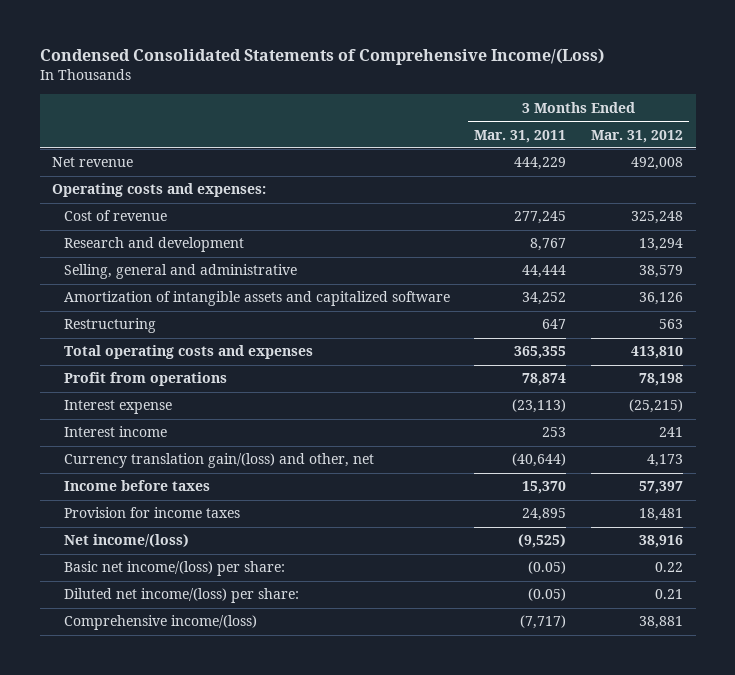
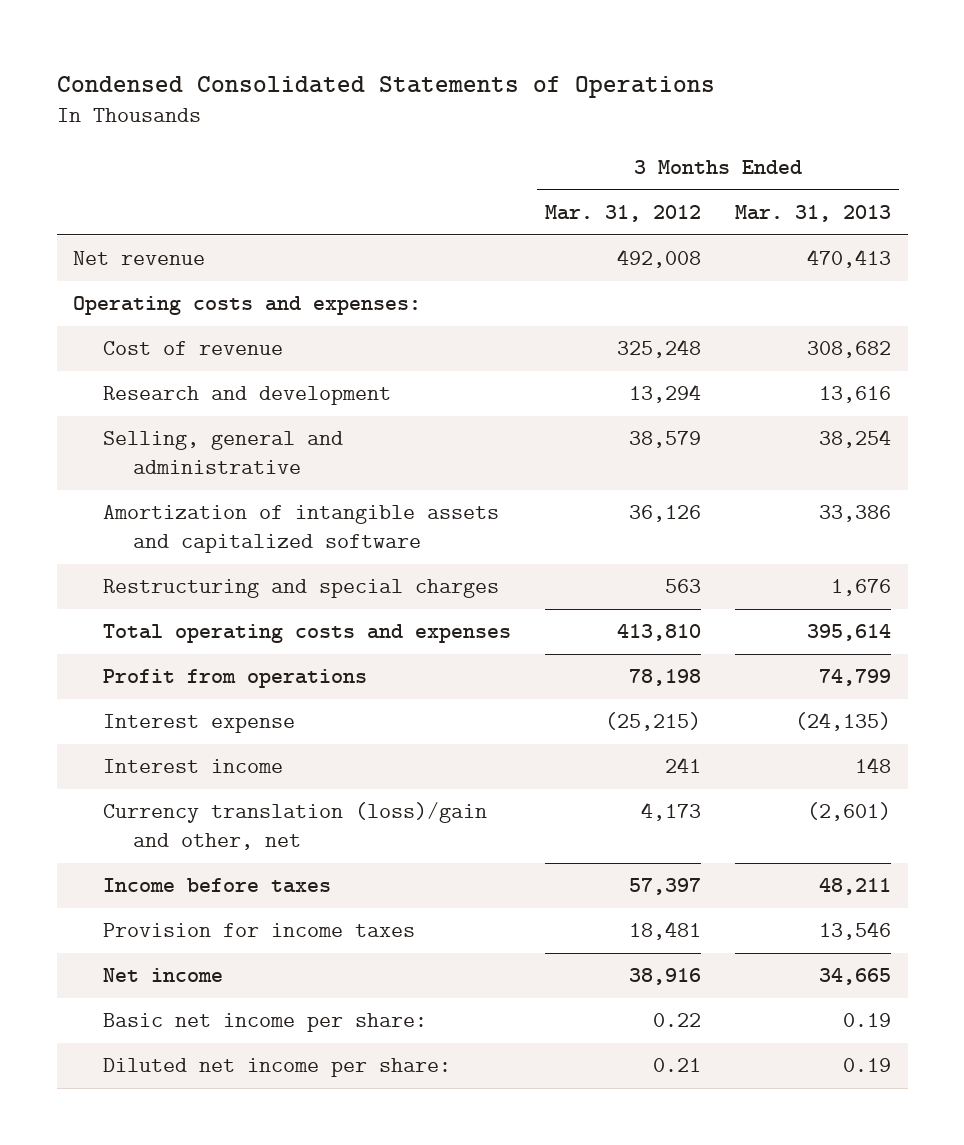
- Condensed Consolidated Statements of Comprehensive Income/(Loss)
+ Condensed Consolidated Statements of Operations
- | 3 Months Ended Mar. 31, 2011 | 3 Months Ended Mar. 31, 2012
+ | 3 Months Ended Mar. 31, 2012 | 3 Months Ended Mar. 31, 2013
- Restructuring | 647 | 563
+ Restructuring and special charges | 563 | 1,676
- Currency translation gain/(loss) and other, net | (40,644) | 4,173
+ Currency translation (loss)/gain and other, net | 4,173 | (2,601)
- Net income/(loss) | (9,525) | 38,916
- Basic net income/(loss) per share: | (0.05) | 0.22
- Diluted net income/(loss) per share: | (0.05) | 0.21
- Comprehensive income/(loss) | (7,717) | 38,881
+ Net income | 38,916 | 34,665
+ Basic net income per share: | 0.22 | 0.19
+ Diluted net income per share: | 0.21 | 0.19

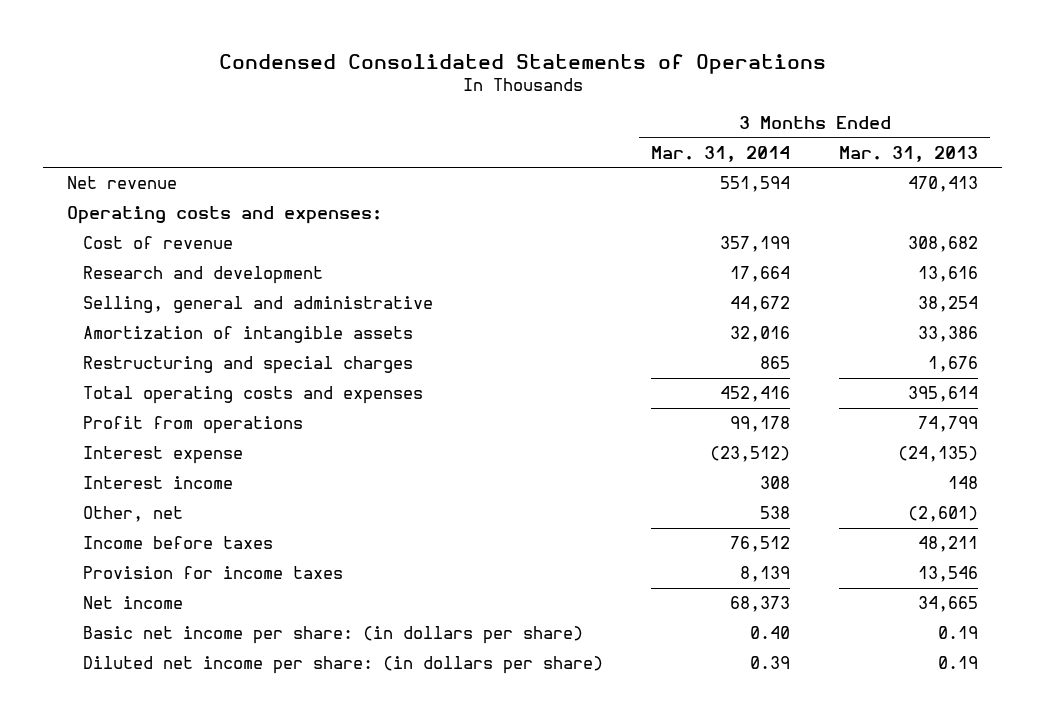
- | 3 Months Ended Mar. 31, 2012 | 3 Months Ended Mar. 31, 2013
+ | 3 Months Ended Mar. 31, 2014 | 3 Months Ended Mar. 31, 2013
- Amortization of intangible assets and capitalized software | 36,126 | 33,386
+ Amortization of intangible assets | 32,016 | 33,386
- Currency translation (loss)/gain and other, net | 4,173 | (2,601)
+ Other, net | 538 | (2,601)
- Basic net income per share: | 0.22 | 0.19
- Diluted net income per share: | 0.21 | 0.19
+ Basic net income per share: (in dollars per share) | 0.40 | 0.19
+ Diluted net income per share: (in dollars per share) | 0.39 | 0.19

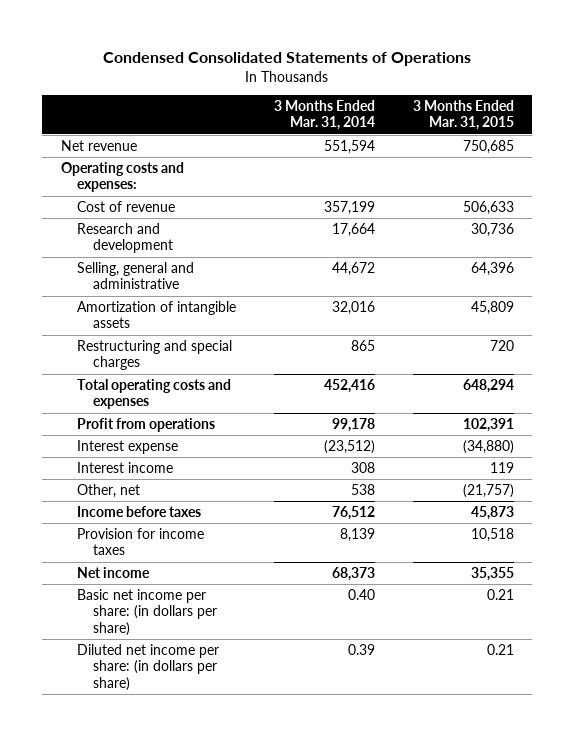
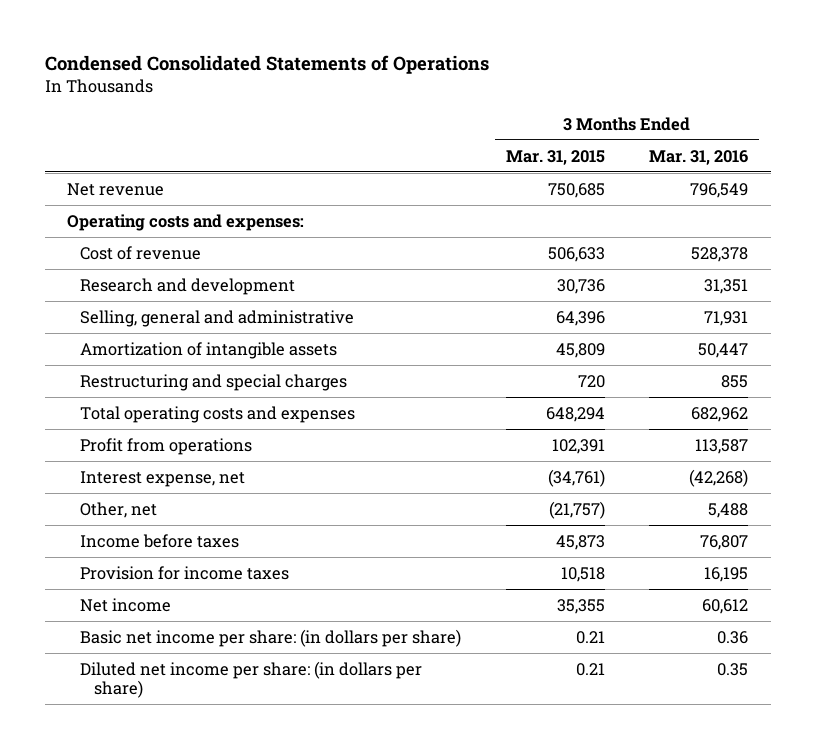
- | 3 Months Ended Mar. 31, 2014 | 3 Months Ended Mar. 31, 2015
+ | 3 Months Ended Mar. 31, 2015 | 3 Months Ended Mar. 31, 2016
- Interest expense | (23,512) | (34,880)
- Interest income | 308 | 119
+ Interest expense, net | (34,761) | (42,268)

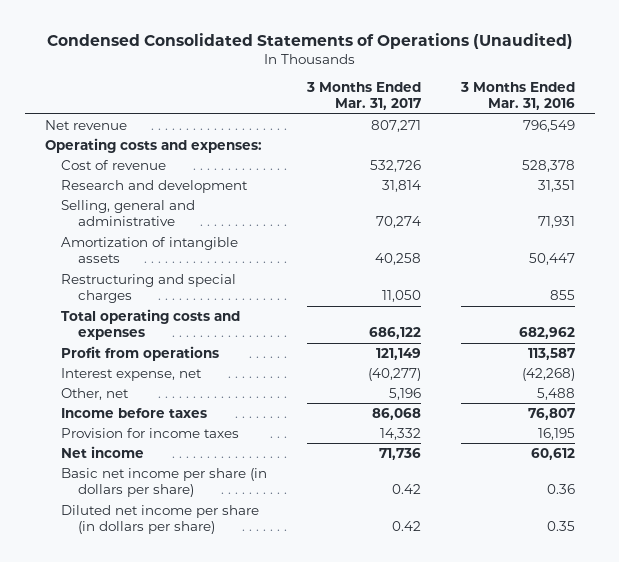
- Condensed Consolidated Statements of Operations
+ Condensed Consolidated Statements of Operations (Unaudited)
- | 3 Months Ended Mar. 31, 2015 | 3 Months Ended Mar. 31, 2016
+ | 3 Months Ended Mar. 31, 2017 | 3 Months Ended Mar. 31, 2016
- Basic net income per share: (in dollars per share) | 0.21 | 0.36
- Diluted net income per share: (in dollars per share) | 0.21 | 0.35
+ Basic net income per share (in dollars per share) | 0.42 | 0.36
+ Diluted net income per share (in dollars per share) | 0.42 | 0.35

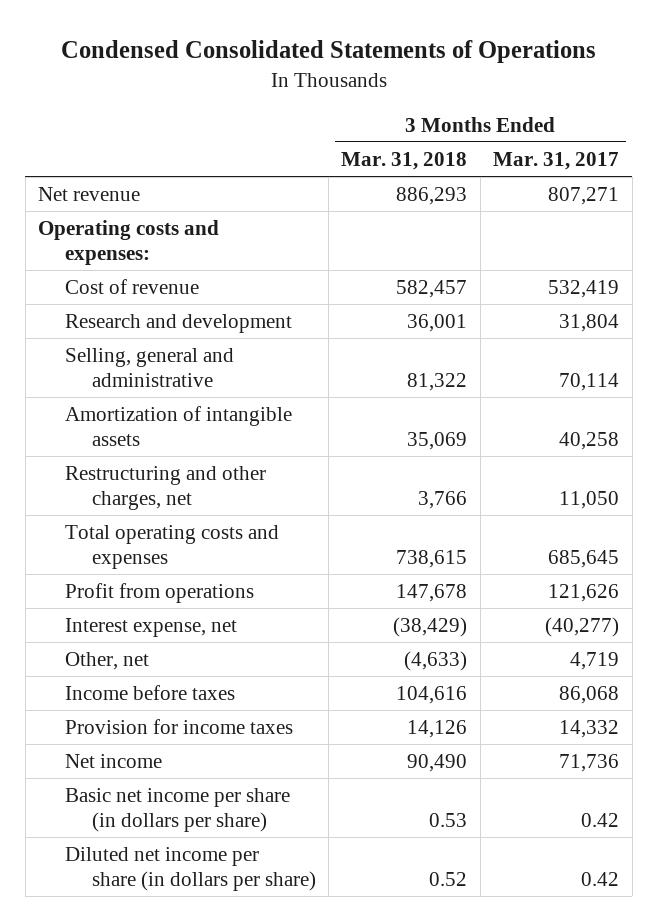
- Condensed Consolidated Statements of Operations (Unaudited)
+ Condensed Consolidated Statements of Operations
- | 3 Months Ended Mar. 31, 2017 | 3 Months Ended Mar. 31, 2016
+ | 3 Months Ended Mar. 31, 2018 | 3 Months Ended Mar. 31, 2017
- Cost of revenue | 532,726 | 528,378
- Research and development | 31,814 | 31,351
- Selling, general and administrative | 70,274 | 71,931
+ Cost of revenue | 582,457 | 532,419
+ Research and development | 36,001 | 31,804
+ Selling, general and administrative | 81,322 | 70,114
- Restructuring and special charges | 11,050 | 855
- Total operating costs and expenses | 686,122 | 682,962
- Profit from operations | 121,149 | 113,587
+ Restructuring and other charges, net | 3,766 | 11,050
+ Total operating costs and expenses | 738,615 | 685,645
+ Profit from operations | 147,678 | 121,626
- Other, net | 5,196 | 5,488
+ Other, net | (4,633) | 4,719

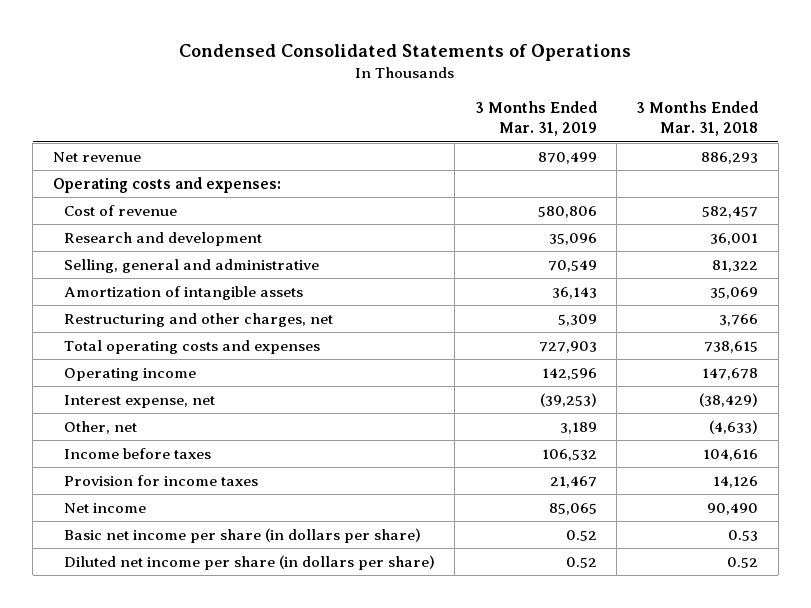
- | 3 Months Ended Mar. 31, 2018 | 3 Months Ended Mar. 31, 2017
+ | 3 Months Ended Mar. 31, 2019 | 3 Months Ended Mar. 31, 2018
- Profit from operations | 147,678 | 121,626
+ Operating income | 142,596 | 147,678

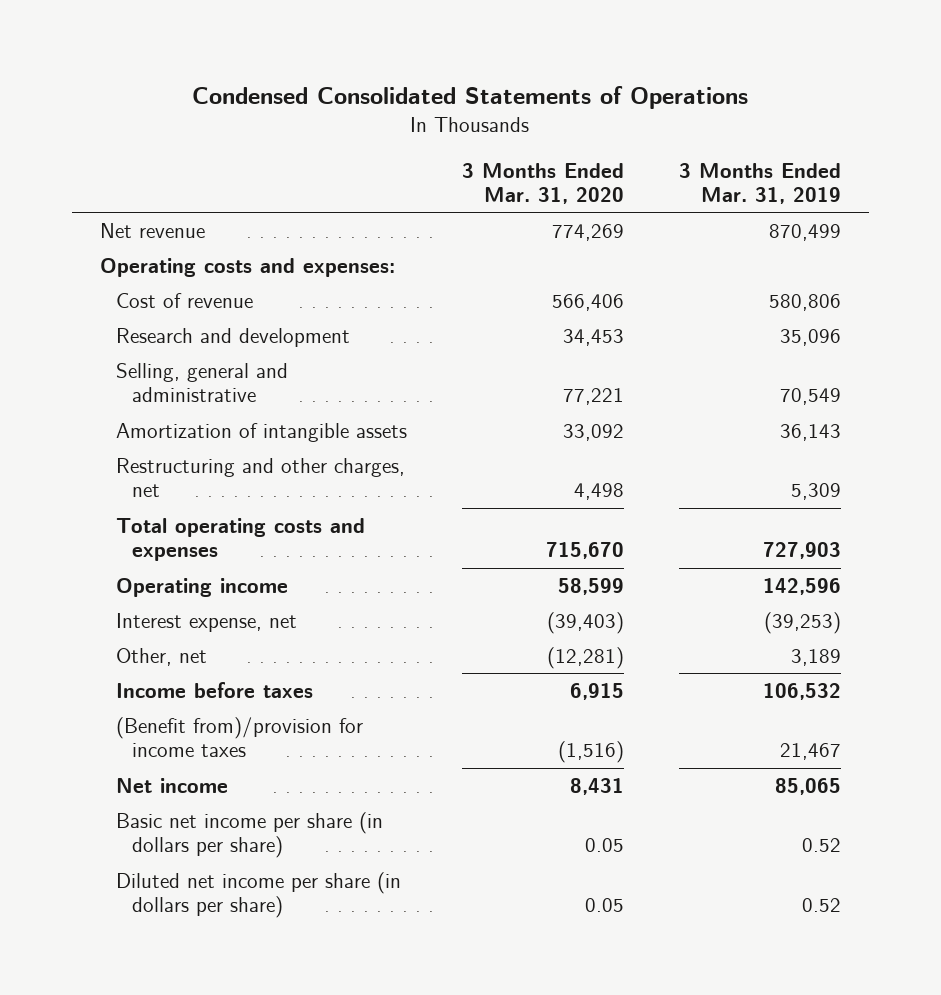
- | 3 Months Ended Mar. 31, 2019 | 3 Months Ended Mar. 31, 2018
+ | 3 Months Ended Mar. 31, 2020 | 3 Months Ended Mar. 31, 2019
- Provision for income taxes | 21,467 | 14,126
+ (Benefit from)/provision for income taxes | (1,516) | 21,467

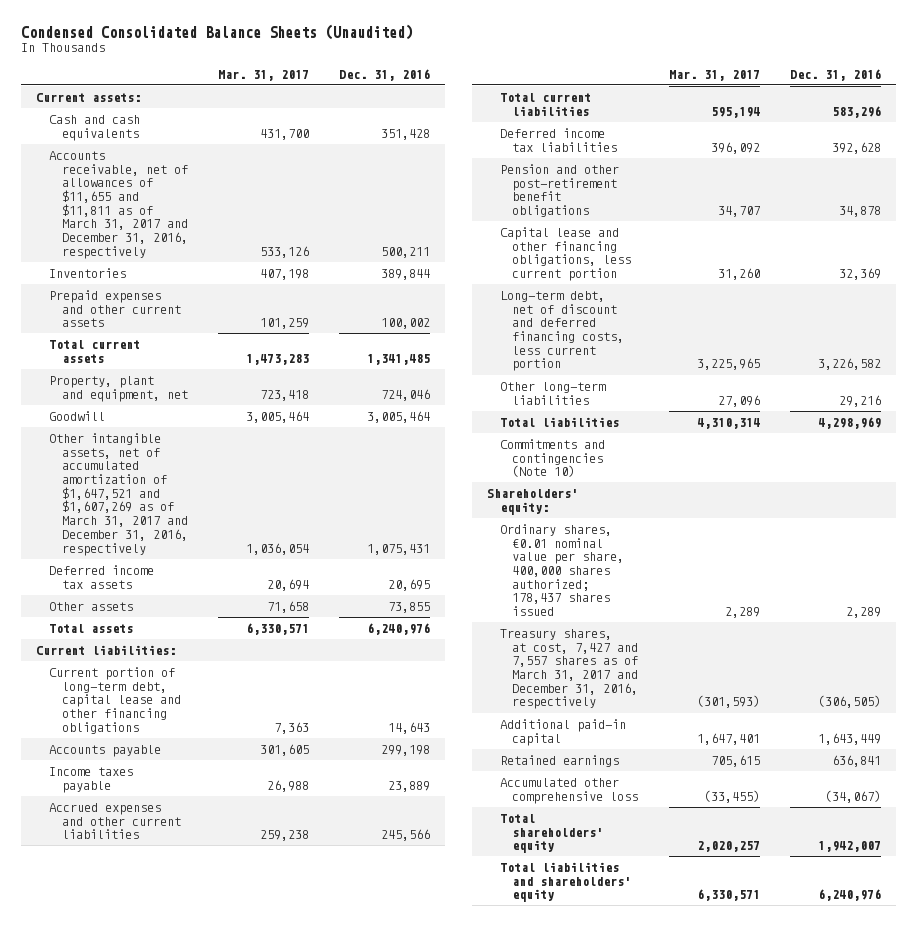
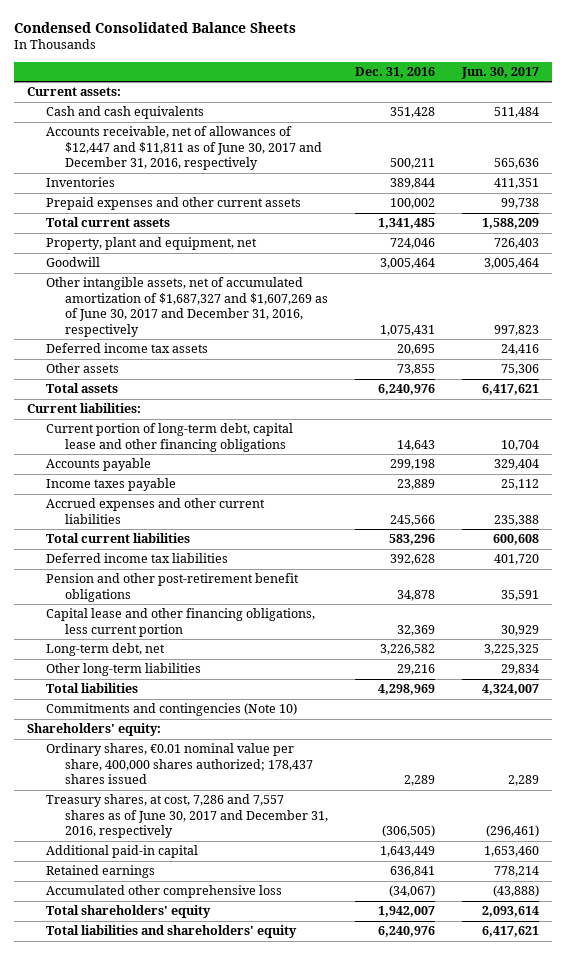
- Condensed Consolidated Balance Sheets (Unaudited)
+ Condensed Consolidated Balance Sheets
- | Mar. 31, 2017 | Dec. 31, 2016
+ | Dec. 31, 2016 | Jun. 30, 2017
- Accounts receivable, net of allowances of $11,655 and $11,811 as of March 31, 2017 and December 31, 2016, respectively | 533,126 | 500,211
+ Accounts receivable, net of allowances of $12,447 and $11,811 as of June 30, 2017 and December 31, 2016, respectively | 500,211 | 565,636
- Other intangible assets, net of accumulated amortization of $1,647,521 and $1,607,269 as of March 31, 2017 and December 31, 2016, respectively | 1,036,054 | 1,075,431
+ Other intangible assets, net of accumulated amortization of $1,687,327 and $1,607,269 as of June 30, 2017 and December 31, 2016, respectively | 1,075,431 | 997,823
- Long-term debt, net of discount and deferred financing costs, less current portion | 3,225,965 | 3,226,582
+ Long-term debt, net | 3,226,582 | 3,225,325
- Treasury shares, at cost, 7,427 and 7,557 shares as of March 31, 2017 and December 31, 2016, respectively | (301,593) | (306,505)
+ Treasury shares, at cost, 7,286 and 7,557 shares as of June 30, 2017 and December 31, 2016, respectively | (306,505) | (296,461)

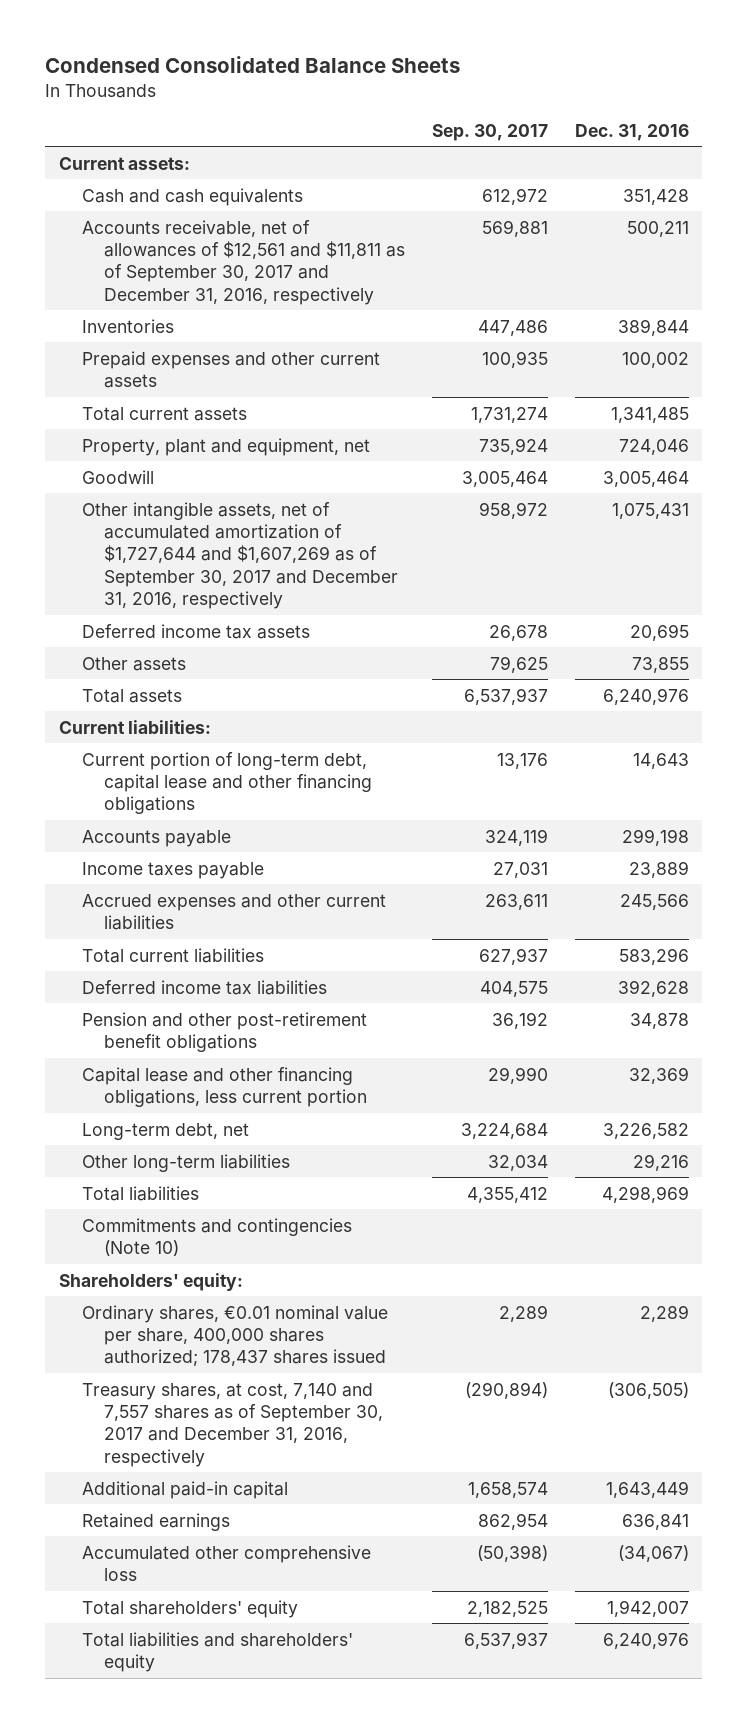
- | Dec. 31, 2016 | Jun. 30, 2017
+ | Sep. 30, 2017 | Dec. 31, 2016
- Accounts receivable, net of allowances of $12,447 and $11,811 as of June 30, 2017 and December 31, 2016, respectively | 500,211 | 565,636
+ Accounts receivable, net of allowances of $12,561 and $11,811 as of September 30, 2017 and December 31, 2016, respectively | 569,881 | 500,211
- Other intangible assets, net of accumulated amortization of $1,687,327 and $1,607,269 as of June 30, 2017 and December 31, 2016, respectively | 1,075,431 | 997,823
+ Other intangible assets, net of accumulated amortization of $1,727,644 and $1,607,269 as of September 30, 2017 and December 31, 2016, respectively | 958,972 | 1,075,431
- Treasury shares, at cost, 7,286 and 7,557 shares as of June 30, 2017 and December 31, 2016, respectively | (306,505) | (296,461)
+ Treasury shares, at cost, 7,140 and 7,557 shares as of September 30, 2017 and December 31, 2016, respectively | (290,894) | (306,505)

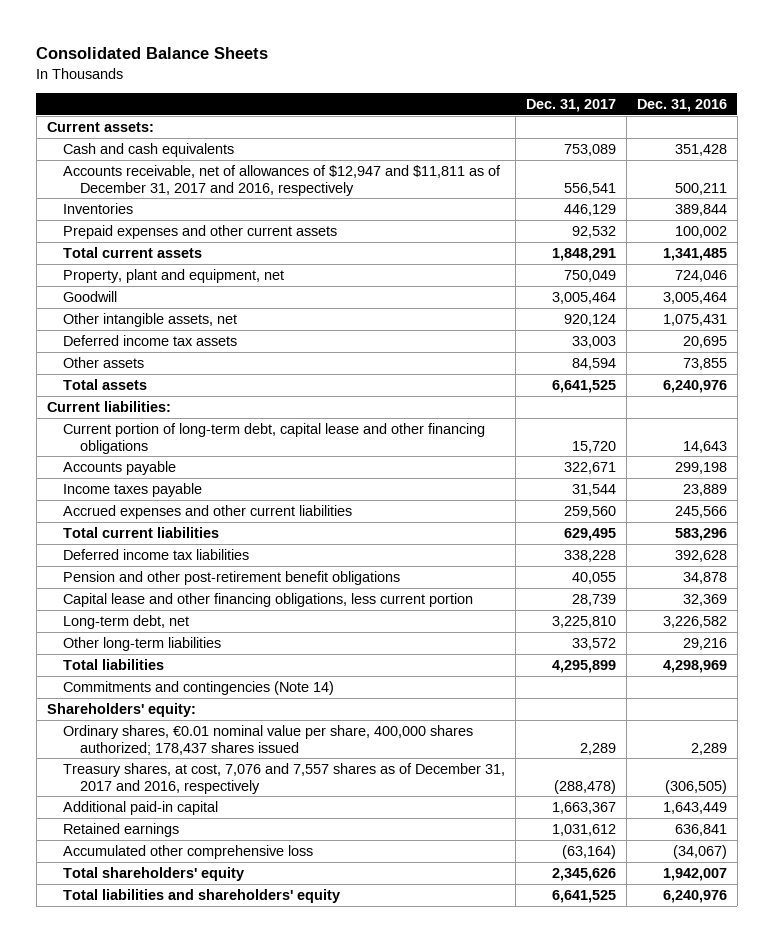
- Condensed Consolidated Balance Sheets
+ Consolidated Balance Sheets
- | Sep. 30, 2017 | Dec. 31, 2016
+ | Dec. 31, 2017 | Dec. 31, 2016
- Accounts receivable, net of allowances of $12,561 and $11,811 as of September 30, 2017 and December 31, 2016, respectively | 569,881 | 500,211
+ Accounts receivable, net of allowances of $12,947 and $11,811 as of December 31, 2017 and 2016, respectively | 556,541 | 500,211
- Other intangible assets, net of accumulated amortization of $1,727,644 and $1,607,269 as of September 30, 2017 and December 31, 2016, respectively | 958,972 | 1,075,431
+ Other intangible assets, net | 920,124 | 1,075,431
- Commitments and contingencies (Note 10)
+ Commitments and contingencies (Note 14)
- Treasury shares, at cost, 7,140 and 7,557 shares as of September 30, 2017 and December 31, 2016, respectively | (290,894) | (306,505)
+ Treasury shares, at cost, 7,076 and 7,557 shares as of December 31, 2017 and 2016, respectively | (288,478) | (306,505)

